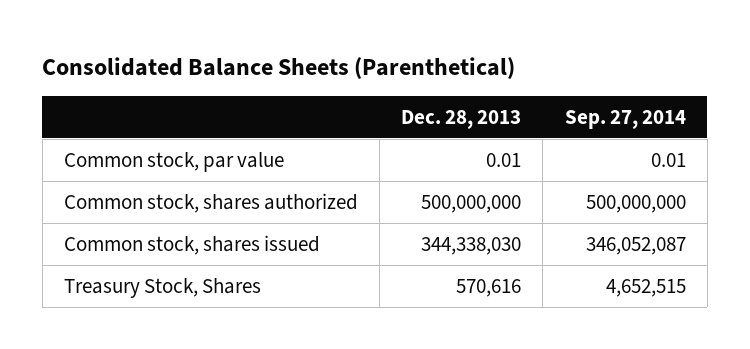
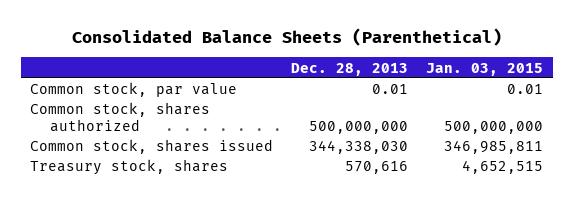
- | Dec. 28, 2013 | Sep. 27, 2014
+ | Dec. 28, 2013 | Jan. 03, 2015
- Treasury Stock, Shares | 570,616 | 4,652,515
+ Treasury stock, shares | 570,616 | 4,652,515

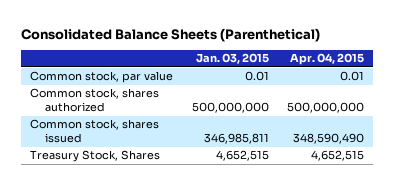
- | Dec. 28, 2013 | Jan. 03, 2015
+ | Jan. 03, 2015 | Apr. 04, 2015
- Treasury stock, shares | 570,616 | 4,652,515
+ Treasury Stock, Shares | 4,652,515 | 4,652,515

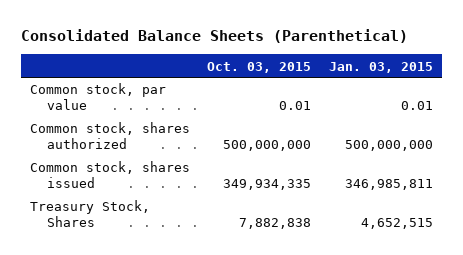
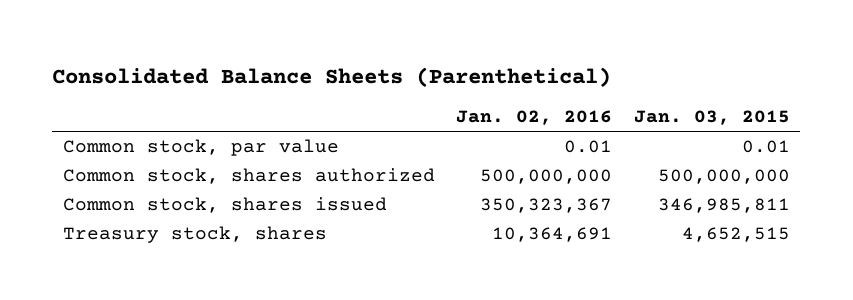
- | Oct. 03, 2015 | Jan. 03, 2015
+ | Jan. 02, 2016 | Jan. 03, 2015
- Treasury Stock, Shares | 7,882,838 | 4,652,515
+ Treasury stock, shares | 10,364,691 | 4,652,515

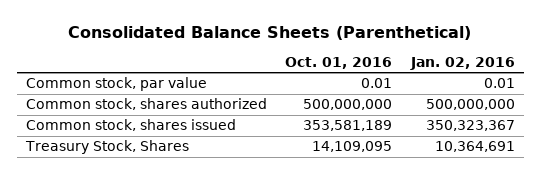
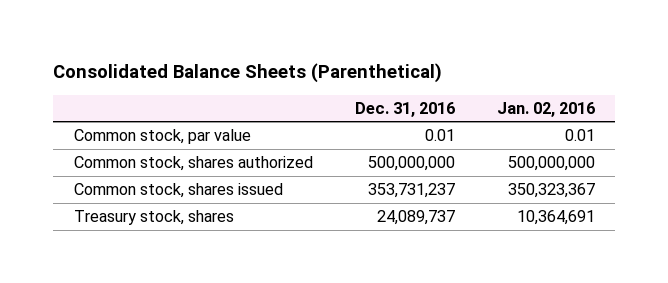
- | Oct. 01, 2016 | Jan. 02, 2016
+ | Dec. 31, 2016 | Jan. 02, 2016
- Treasury Stock, Shares | 14,109,095 | 10,364,691
+ Treasury stock, shares | 24,089,737 | 10,364,691

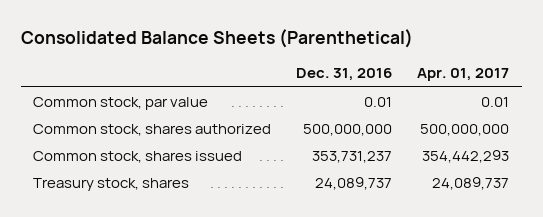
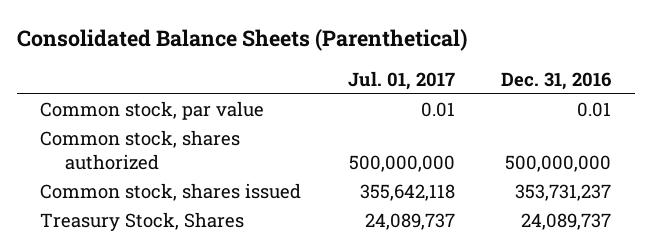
- | Dec. 31, 2016 | Apr. 01, 2017
+ | Jul. 01, 2017 | Dec. 31, 2016
- Treasury stock, shares | 24,089,737 | 24,089,737
+ Treasury Stock, Shares | 24,089,737 | 24,089,737

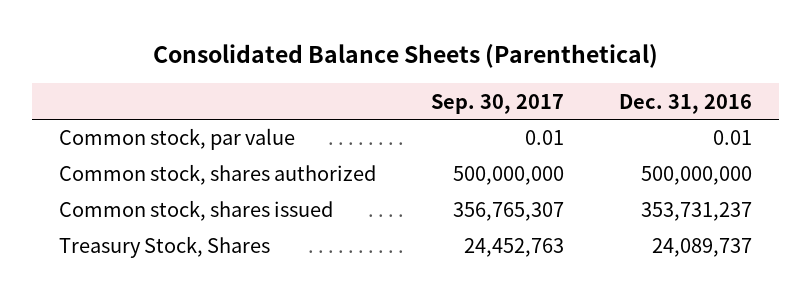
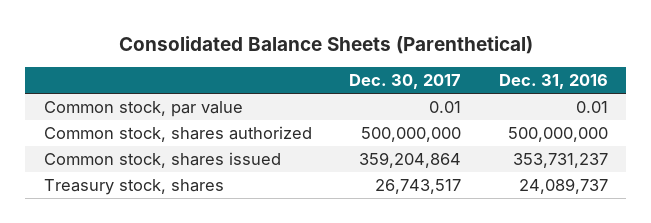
- | Sep. 30, 2017 | Dec. 31, 2016
+ | Dec. 30, 2017 | Dec. 31, 2016
- Treasury Stock, Shares | 24,452,763 | 24,089,737
+ Treasury stock, shares | 26,743,517 | 24,089,737

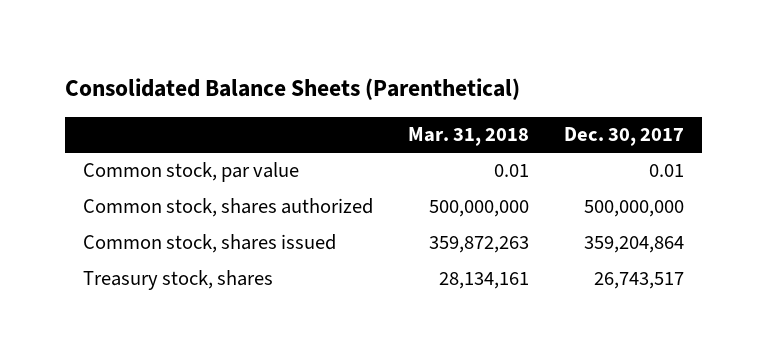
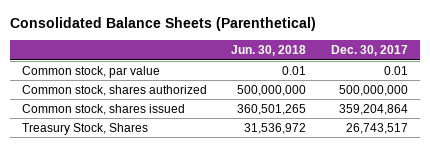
- | Mar. 31, 2018 | Dec. 30, 2017
+ | Jun. 30, 2018 | Dec. 30, 2017
- Treasury stock, shares | 28,134,161 | 26,743,517
+ Treasury Stock, Shares | 31,536,972 | 26,743,517

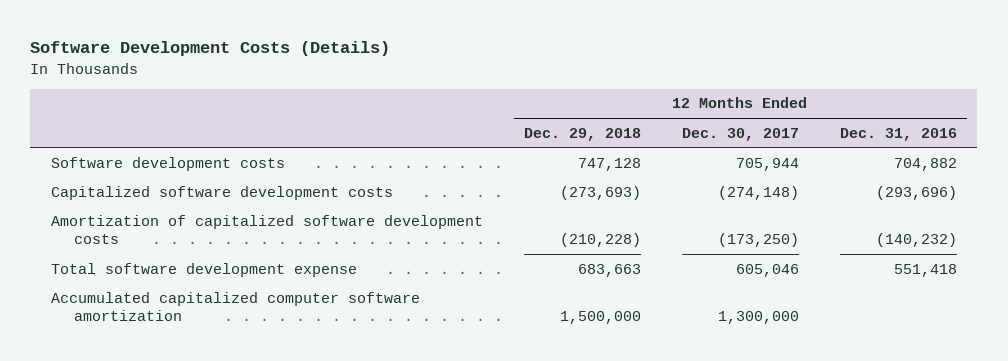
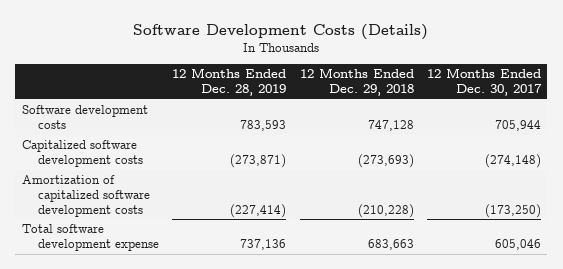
- | 12 Months Ended Dec. 29, 2018 | 12 Months Ended Dec. 30, 2017 | 12 Months Ended Dec. 31, 2016
+ | 12 Months Ended Dec. 28, 2019 | 12 Months Ended Dec. 29, 2018 | 12 Months Ended Dec. 30, 2017
- Accumulated capitalized computer software amortization | 1,500,000 | 1,300,000 |

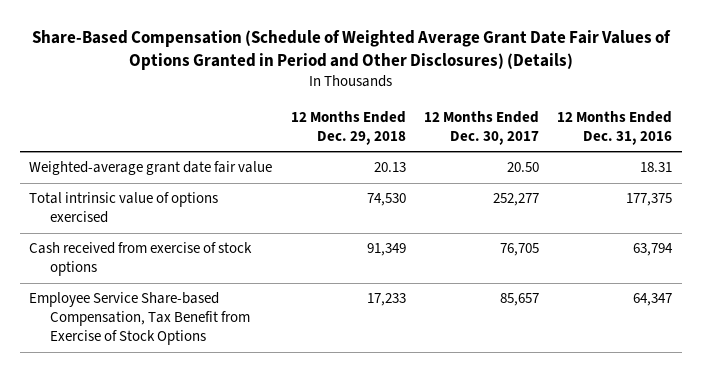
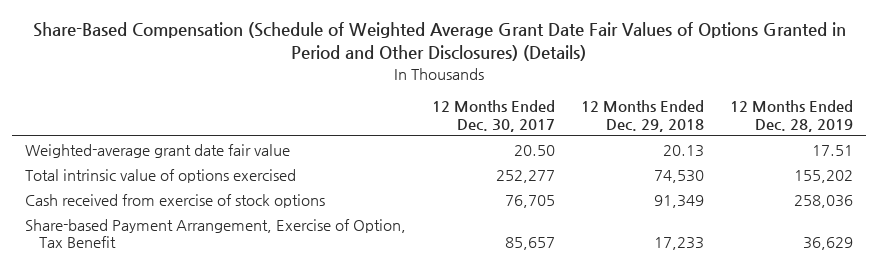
- | 12 Months Ended Dec. 29, 2018 | 12 Months Ended Dec. 30, 2017 | 12 Months Ended Dec. 31, 2016
+ | 12 Months Ended Dec. 30, 2017 | 12 Months Ended Dec. 29, 2018 | 12 Months Ended Dec. 28, 2019
- Employee Service Share-based Compensation, Tax Benefit from Exercise of Stock Options | 17,233 | 85,657 | 64,347
+ Share-based Payment Arrangement, Exercise of Option, Tax Benefit | 85,657 | 17,233 | 36,629

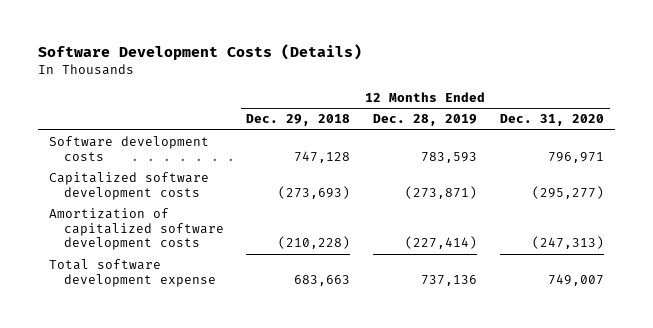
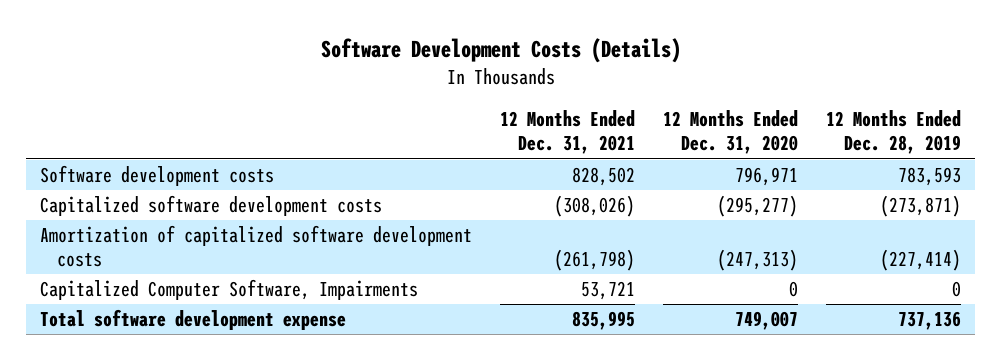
- | 12 Months Ended Dec. 29, 2018 | 12 Months Ended Dec. 28, 2019 | 12 Months Ended Dec. 31, 2020
+ | 12 Months Ended Dec. 31, 2021 | 12 Months Ended Dec. 31, 2020 | 12 Months Ended Dec. 28, 2019
+ Capitalized Computer Software, Impairments | 53,721 | 0 | 0

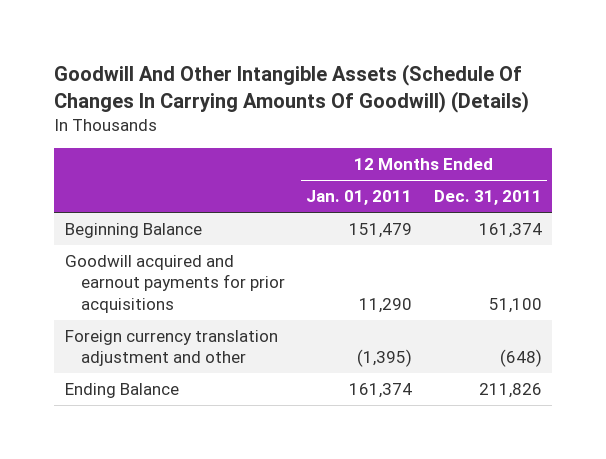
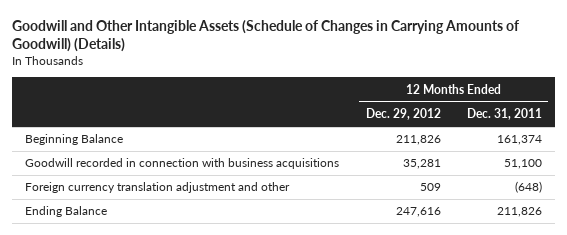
- Goodwill And Other Intangible Assets (Schedule Of Changes In Carrying Amounts Of Goodwill) (Details)
+ Goodwill and Other Intangible Assets (Schedule of Changes in Carrying Amounts of Goodwill) (Details)
- | 12 Months Ended Jan. 01, 2011 | 12 Months Ended Dec. 31, 2011
+ | 12 Months Ended Dec. 29, 2012 | 12 Months Ended Dec. 31, 2011
- Goodwill acquired and earnout payments for prior acquisitions | 11,290 | 51,100
+ Goodwill recorded in connection with business acquisitions | 35,281 | 51,100

